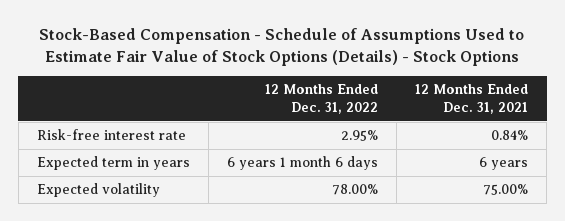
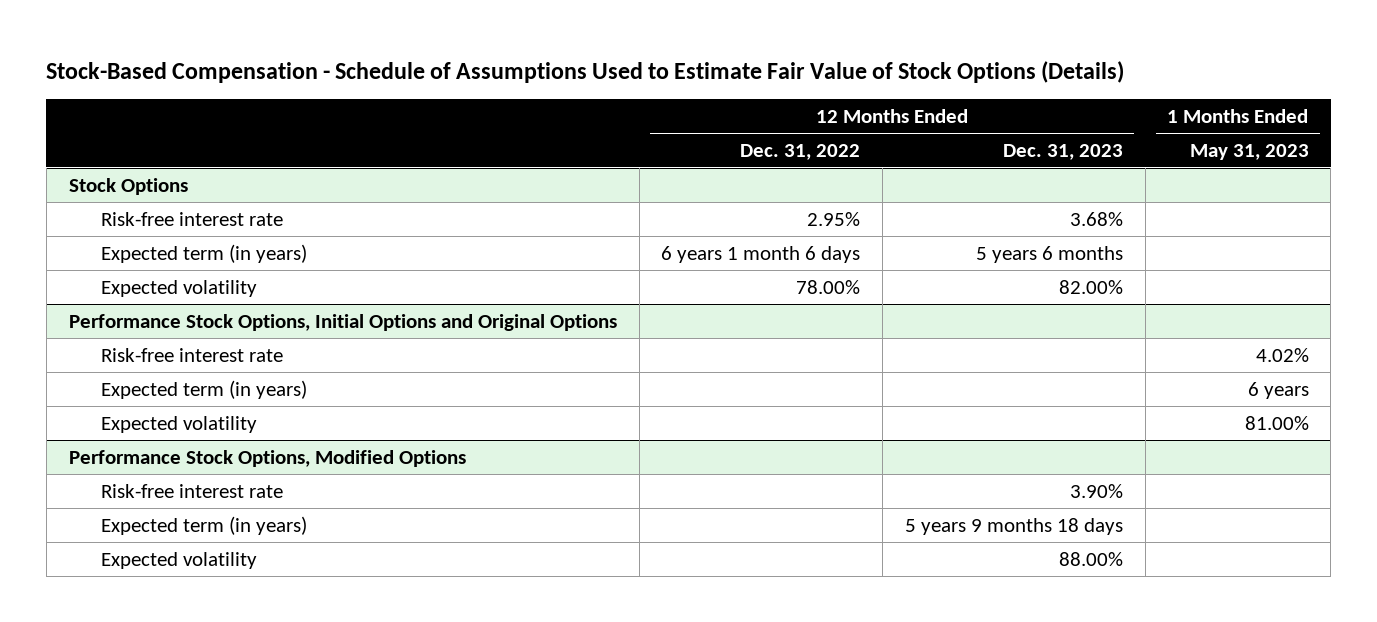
- Stock-Based Compensation - Schedule of Assumptions Used to Estimate Fair Value of Stock Options (Details) - Stock Options
+ Stock-Based Compensation - Schedule of Assumptions Used to Estimate Fair Value of Stock Options (Details)
- | 12 Months Ended Dec. 31, 2022 | 12 Months Ended Dec. 31, 2021
+ | 12 Months Ended Dec. 31, 2022 | 12 Months Ended Dec. 31, 2023 | 1 Months Ended May 31, 2023
+ Stock Options
- Expected term in years | 6 years 1 month 6 days | 6 years
+ Expected term (in years) | 6 years 1 month 6 days | 5 years 6 months |
+ Performance Stock Options, Initial Options and Original Options
+ Risk-free interest rate | | | 4.02%
+ Expected term (in years) | | | 6 years
+ Expected volatility | | | 81.00%
+ Performance Stock Options, Modified Options
+ Risk-free interest rate | | 3.90% |
+ Expected term (in years) | | 5 years 9 months 18 days |
+ Expected volatility | | 88.00% |

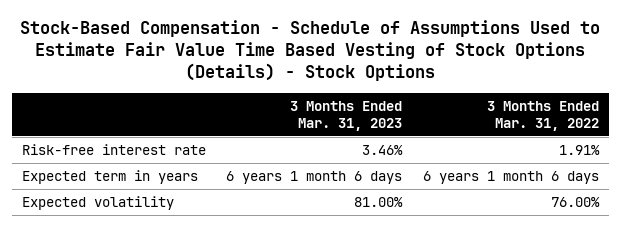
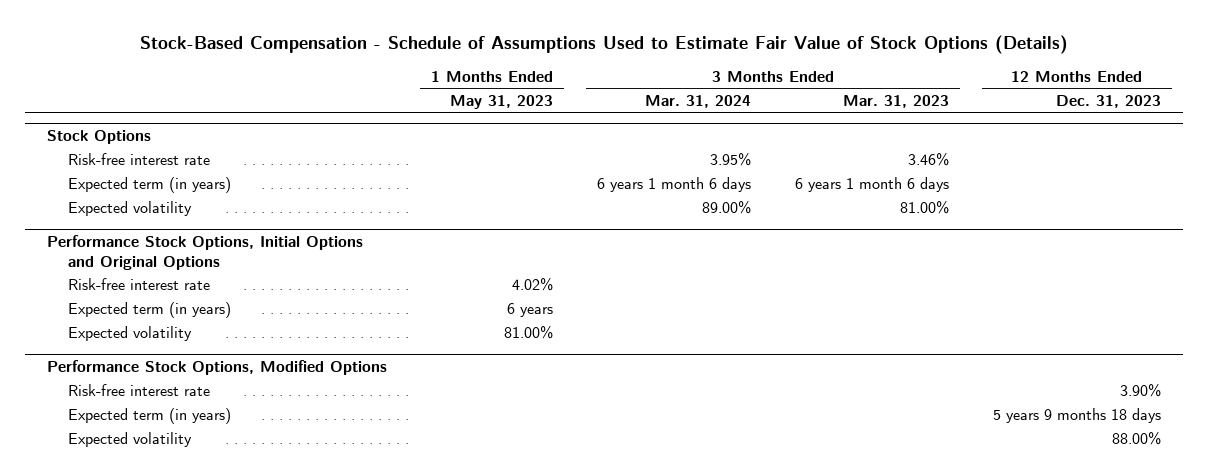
- Stock-Based Compensation - Schedule of Assumptions Used to Estimate Fair Value Time Based Vesting of Stock Options (Details) - Stock Options
+ Stock-Based Compensation - Schedule of Assumptions Used to Estimate Fair Value of Stock Options (Details)
- | 3 Months Ended Mar. 31, 2023 | 3 Months Ended Mar. 31, 2022
+ | 1 Months Ended May 31, 2023 | 3 Months Ended Mar. 31, 2024 | 3 Months Ended Mar. 31, 2023 | 12 Months Ended Dec. 31, 2023
+ Stock Options
- Expected term in years | 6 years 1 month 6 days | 6 years 1 month 6 days
+ Expected term (in years) | | 6 years 1 month 6 days | 6 years 1 month 6 days |
+ Performance Stock Options, Initial Options and Original Options
+ Risk-free interest rate | 4.02% | | |
+ Expected term (in years) | 6 years | | |
+ Expected volatility | 81.00% | | |
+ Performance Stock Options, Modified Options
+ Risk-free interest rate | | | | 3.90%
+ Expected term (in years) | | | | 5 years 9 months 18 days
+ Expected volatility | | | | 88.00%

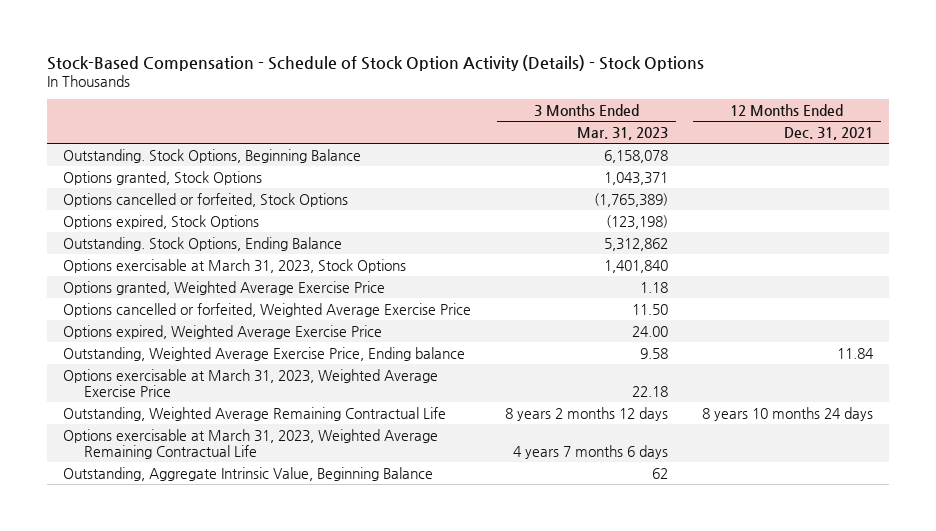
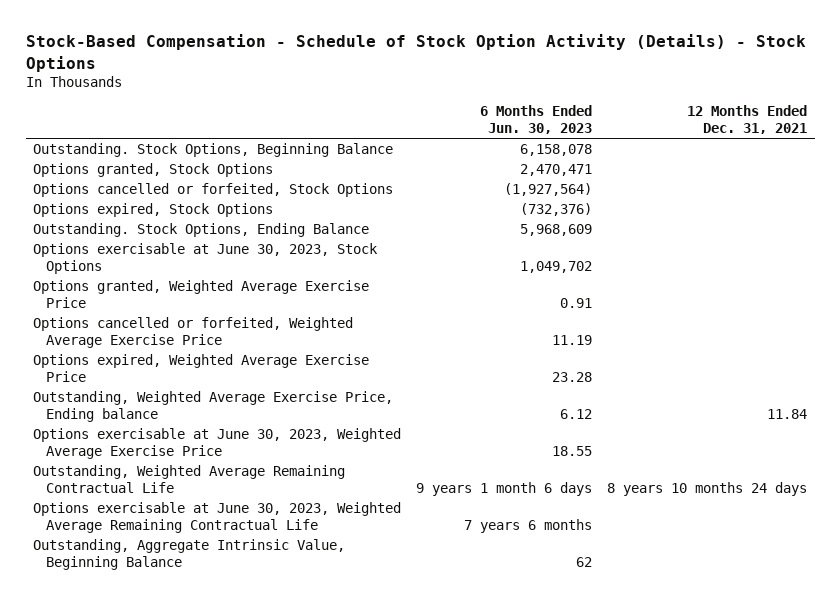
- | 3 Months Ended Mar. 31, 2023 | 12 Months Ended Dec. 31, 2021
+ | 6 Months Ended Jun. 30, 2023 | 12 Months Ended Dec. 31, 2021
- Options exercisable at March 31, 2023, Stock Options | 1,401,840 |
+ Options exercisable at June 30, 2023, Stock Options | 1,049,702 |
- Options exercisable at March 31, 2023, Weighted Average Exercise Price | 22.18 |
+ Options exercisable at June 30, 2023, Weighted Average Exercise Price | 18.55 |
- Options exercisable at March 31, 2023, Weighted Average Remaining Contractual Life | 4 years 7 months 6 days |
+ Options exercisable at June 30, 2023, Weighted Average Remaining Contractual Life | 7 years 6 months |

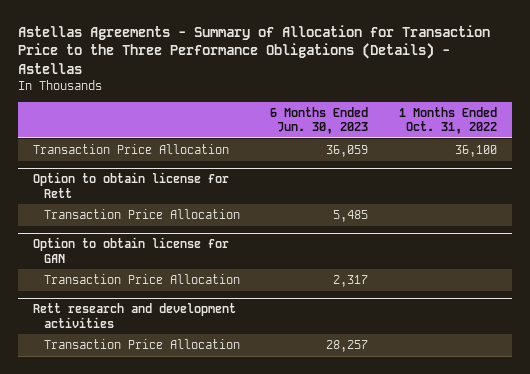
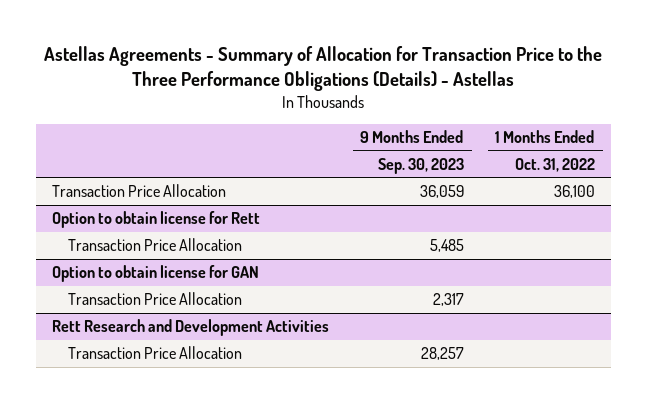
- | 6 Months Ended Jun. 30, 2023 | 1 Months Ended Oct. 31, 2022
+ | 9 Months Ended Sep. 30, 2023 | 1 Months Ended Oct. 31, 2022
- Rett research and development activities
+ Rett Research and Development Activities

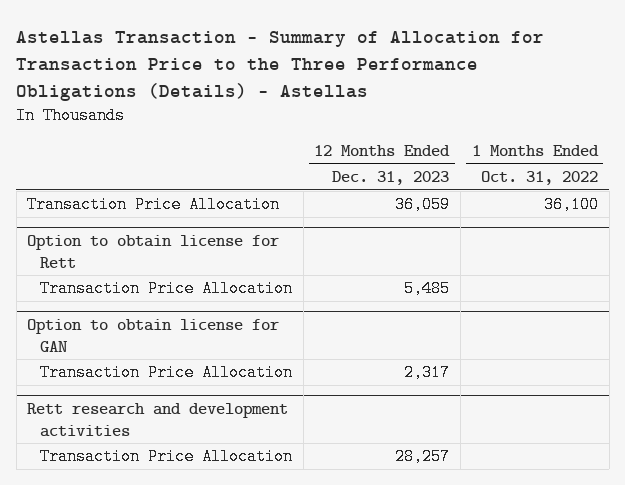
- Astellas Agreements - Summary of Allocation for Transaction Price to the Three Performance Obligations (Details) - Astellas
+ Astellas Transaction - Summary of Allocation for Transaction Price to the Three Performance Obligations (Details) - Astellas
- | 9 Months Ended Sep. 30, 2023 | 1 Months Ended Oct. 31, 2022
+ | 12 Months Ended Dec. 31, 2023 | 1 Months Ended Oct. 31, 2022
- Rett Research and Development Activities
+ Rett research and development activities

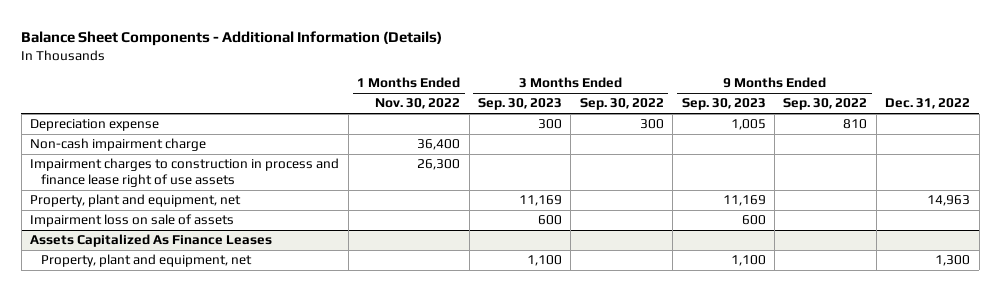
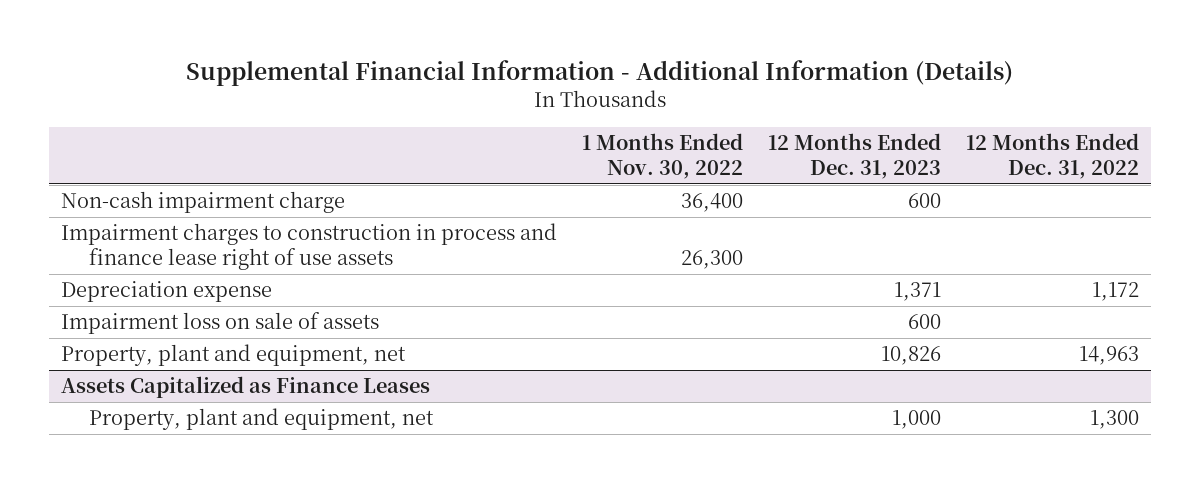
- Balance Sheet Components - Additional Information (Details)
+ Supplemental Financial Information - Additional Information (Details)
- | 1 Months Ended Nov. 30, 2022 | 3 Months Ended Sep. 30, 2023 | 3 Months Ended Sep. 30, 2022 | 9 Months Ended Sep. 30, 2023 | 9 Months Ended Sep. 30, 2022 | Dec. 31, 2022
+ | 1 Months Ended Nov. 30, 2022 | 12 Months Ended Dec. 31, 2023 | 12 Months Ended Dec. 31, 2022
moved down: Depreciation expense | | 1,371 | 1,172
- Assets Capitalized As Finance Leases
moved down: Property, plant and equipment, net | | 10,826 | 14,963
+ Assets Capitalized as Finance Leases

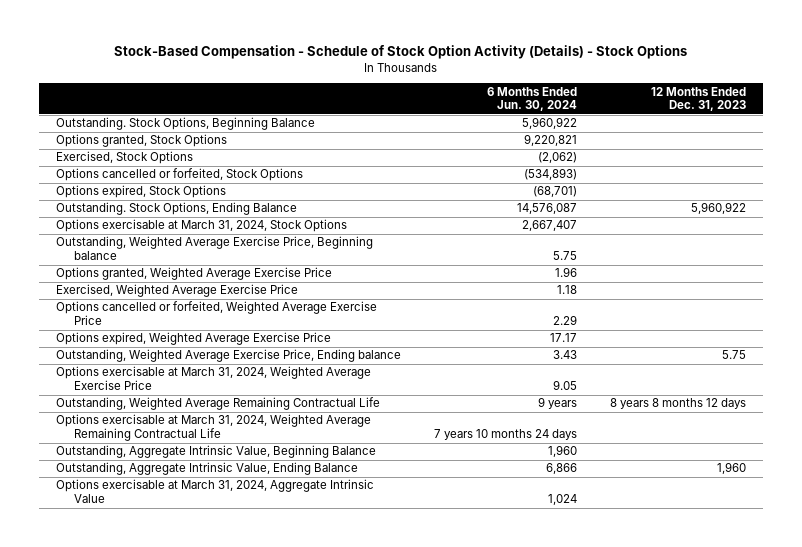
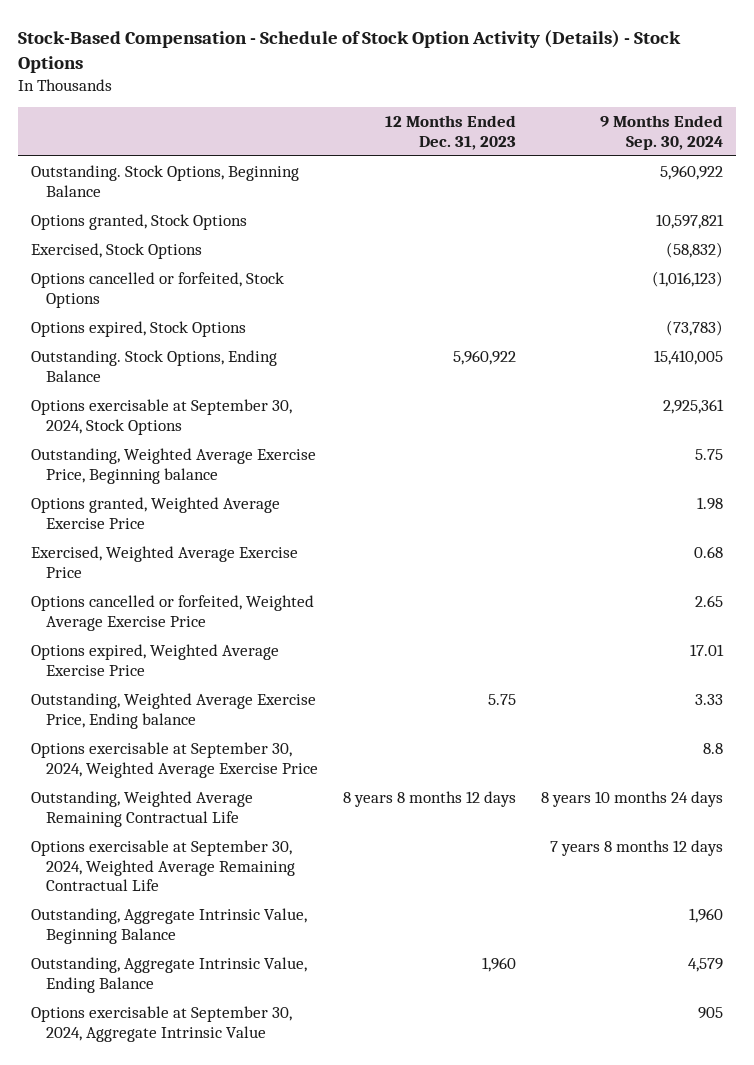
- | 6 Months Ended Jun. 30, 2024 | 12 Months Ended Dec. 31, 2023
+ | 12 Months Ended Dec. 31, 2023 | 9 Months Ended Sep. 30, 2024
- Options exercisable at March 31, 2024, Stock Options | 2,667,407 |
+ Options exercisable at September 30, 2024, Stock Options | | 2,925,361
- Options exercisable at March 31, 2024, Weighted Average Exercise Price | 9.05 |
+ Options exercisable at September 30, 2024, Weighted Average Exercise Price | | 8.8
- Options exercisable at March 31, 2024, Weighted Average Remaining Contractual Life | 7 years 10 months 24 days |
+ Options exercisable at September 30, 2024, Weighted Average Remaining Contractual Life | | 7 years 8 months 12 days
- Options exercisable at March 31, 2024, Aggregate Intrinsic Value | 1,024 |
+ Options exercisable at September 30, 2024, Aggregate Intrinsic Value | | 905

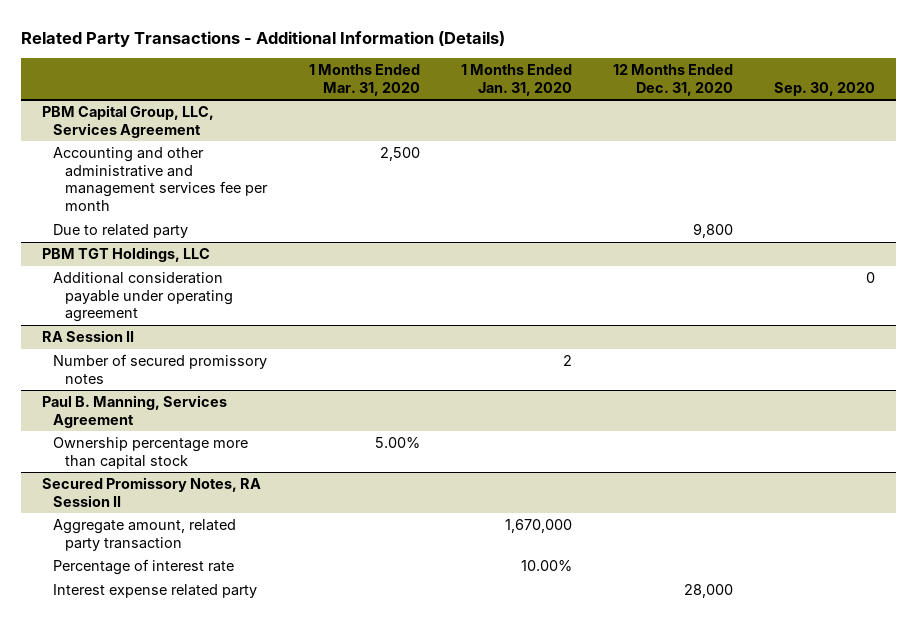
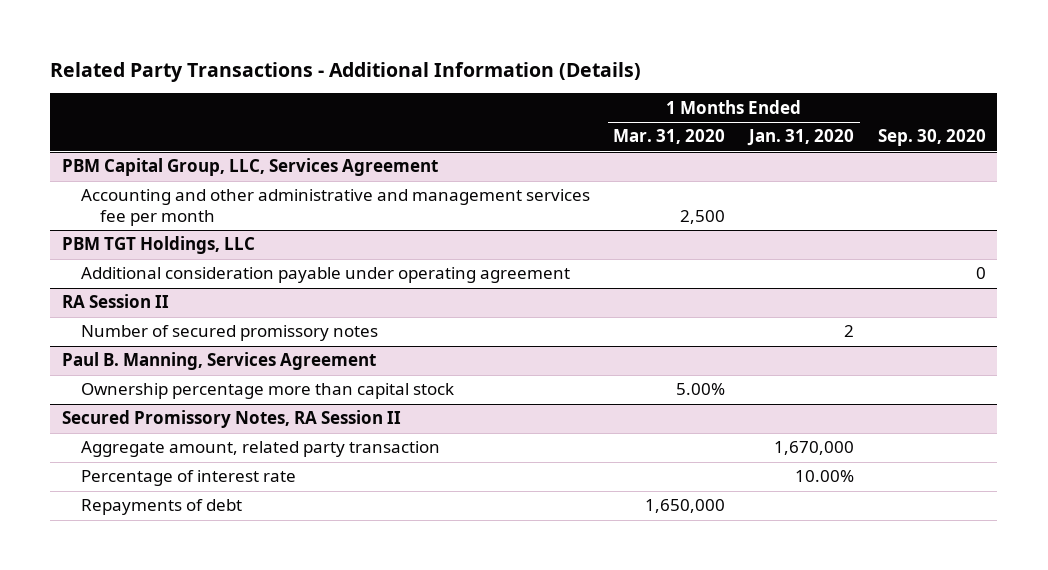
- | 1 Months Ended Mar. 31, 2020 | 1 Months Ended Jan. 31, 2020 | 12 Months Ended Dec. 31, 2020 | Sep. 30, 2020
+ | 1 Months Ended Mar. 31, 2020 | 1 Months Ended Jan. 31, 2020 | Sep. 30, 2020
@ PBM Capital Group, LLC, Services Agreement
- Due to related party | | | 9,800 |
@ Secured Promissory Notes, RA Session II
- Interest expense related party | | | 28,000 |
+ Repayments of debt | 1,650,000 | |

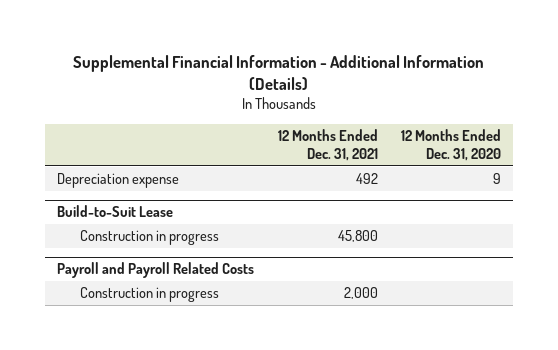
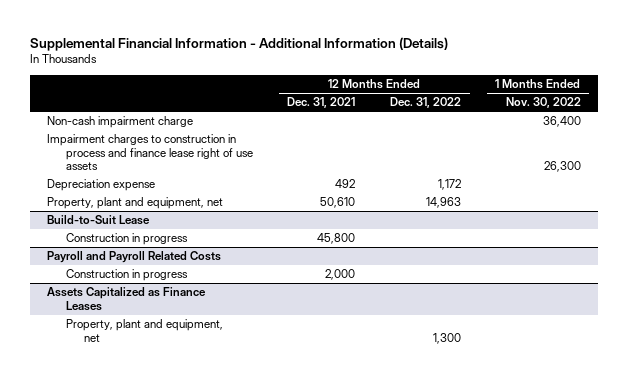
- | 12 Months Ended Dec. 31, 2021 | 12 Months Ended Dec. 31, 2020
+ | 12 Months Ended Dec. 31, 2021 | 12 Months Ended Dec. 31, 2022 | 1 Months Ended Nov. 30, 2022
+ Non-cash impairment charge | | | 36,400
+ Impairment charges to construction in process and finance lease right of use assets | | | 26,300
+ Property, plant and equipment, net | 50,610 | 14,963 |
+ Assets Capitalized as Finance Leases
+ Property, plant and equipment, net | | 1,300 |

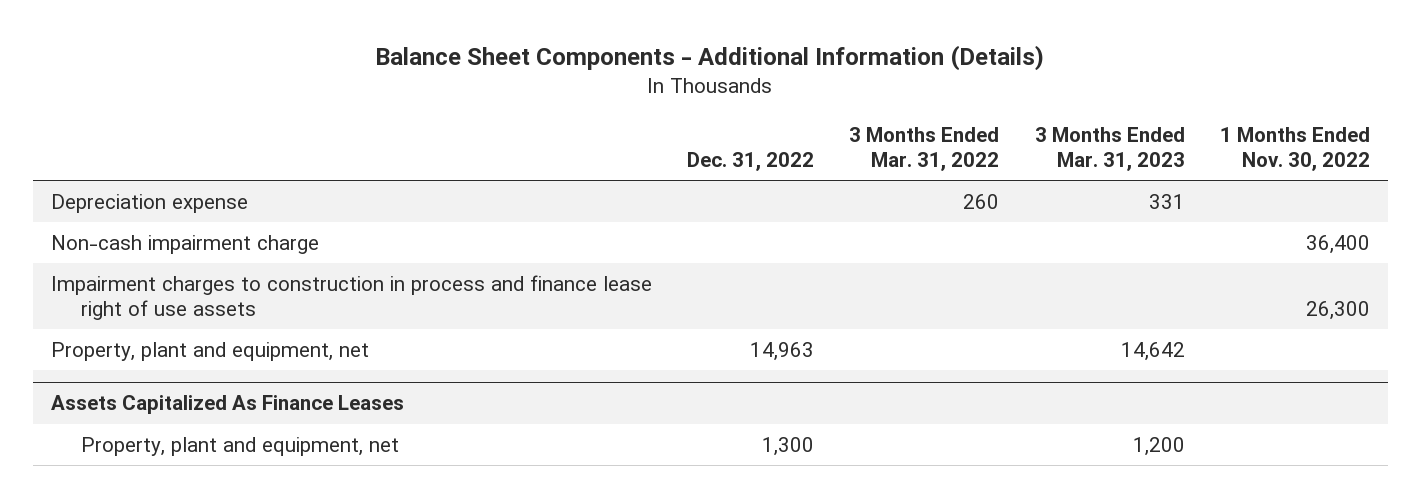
- Supplemental Financial Information - Additional Information (Details)
+ Balance Sheet Components - Additional Information (Details)
- | 12 Months Ended Dec. 31, 2021 | 12 Months Ended Dec. 31, 2022 | 1 Months Ended Nov. 30, 2022
+ | Dec. 31, 2022 | 3 Months Ended Mar. 31, 2022 | 3 Months Ended Mar. 31, 2023 | 1 Months Ended Nov. 30, 2022
moved up: Depreciation expense | | 260 | 331 |
- Build-to-Suit Lease
- Construction in progress | 45,800 | |
- Payroll and Payroll Related Costs
- Construction in progress | 2,000 | |
- Assets Capitalized as Finance Leases
+ Assets Capitalized As Finance Leases

